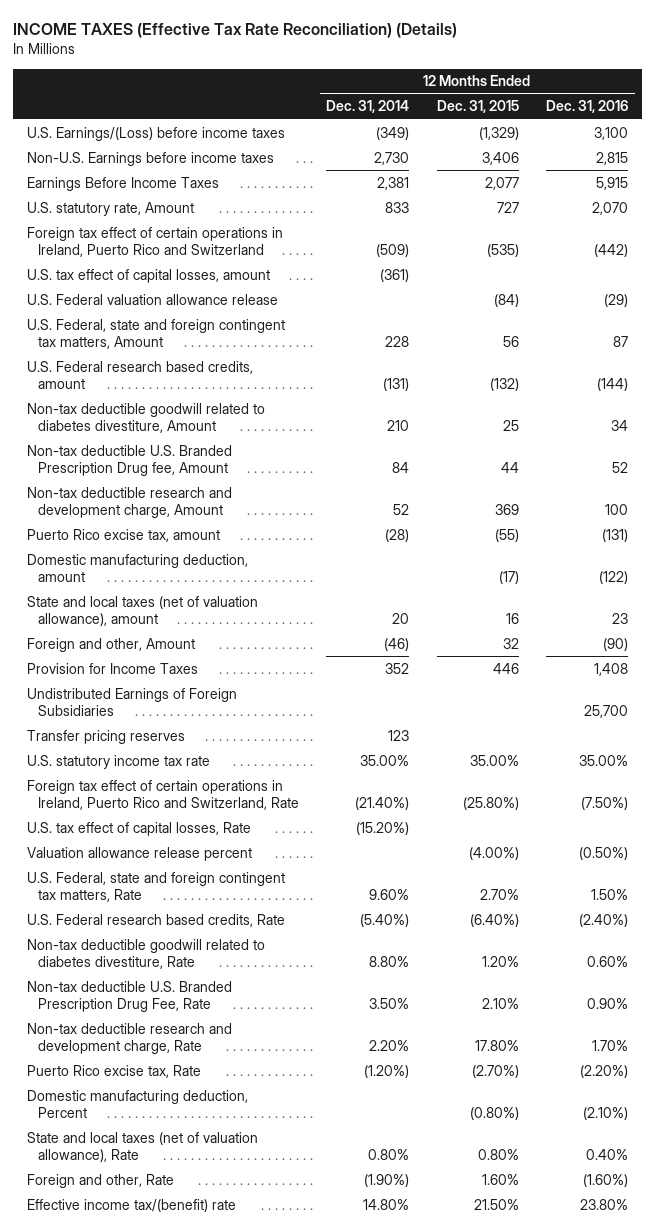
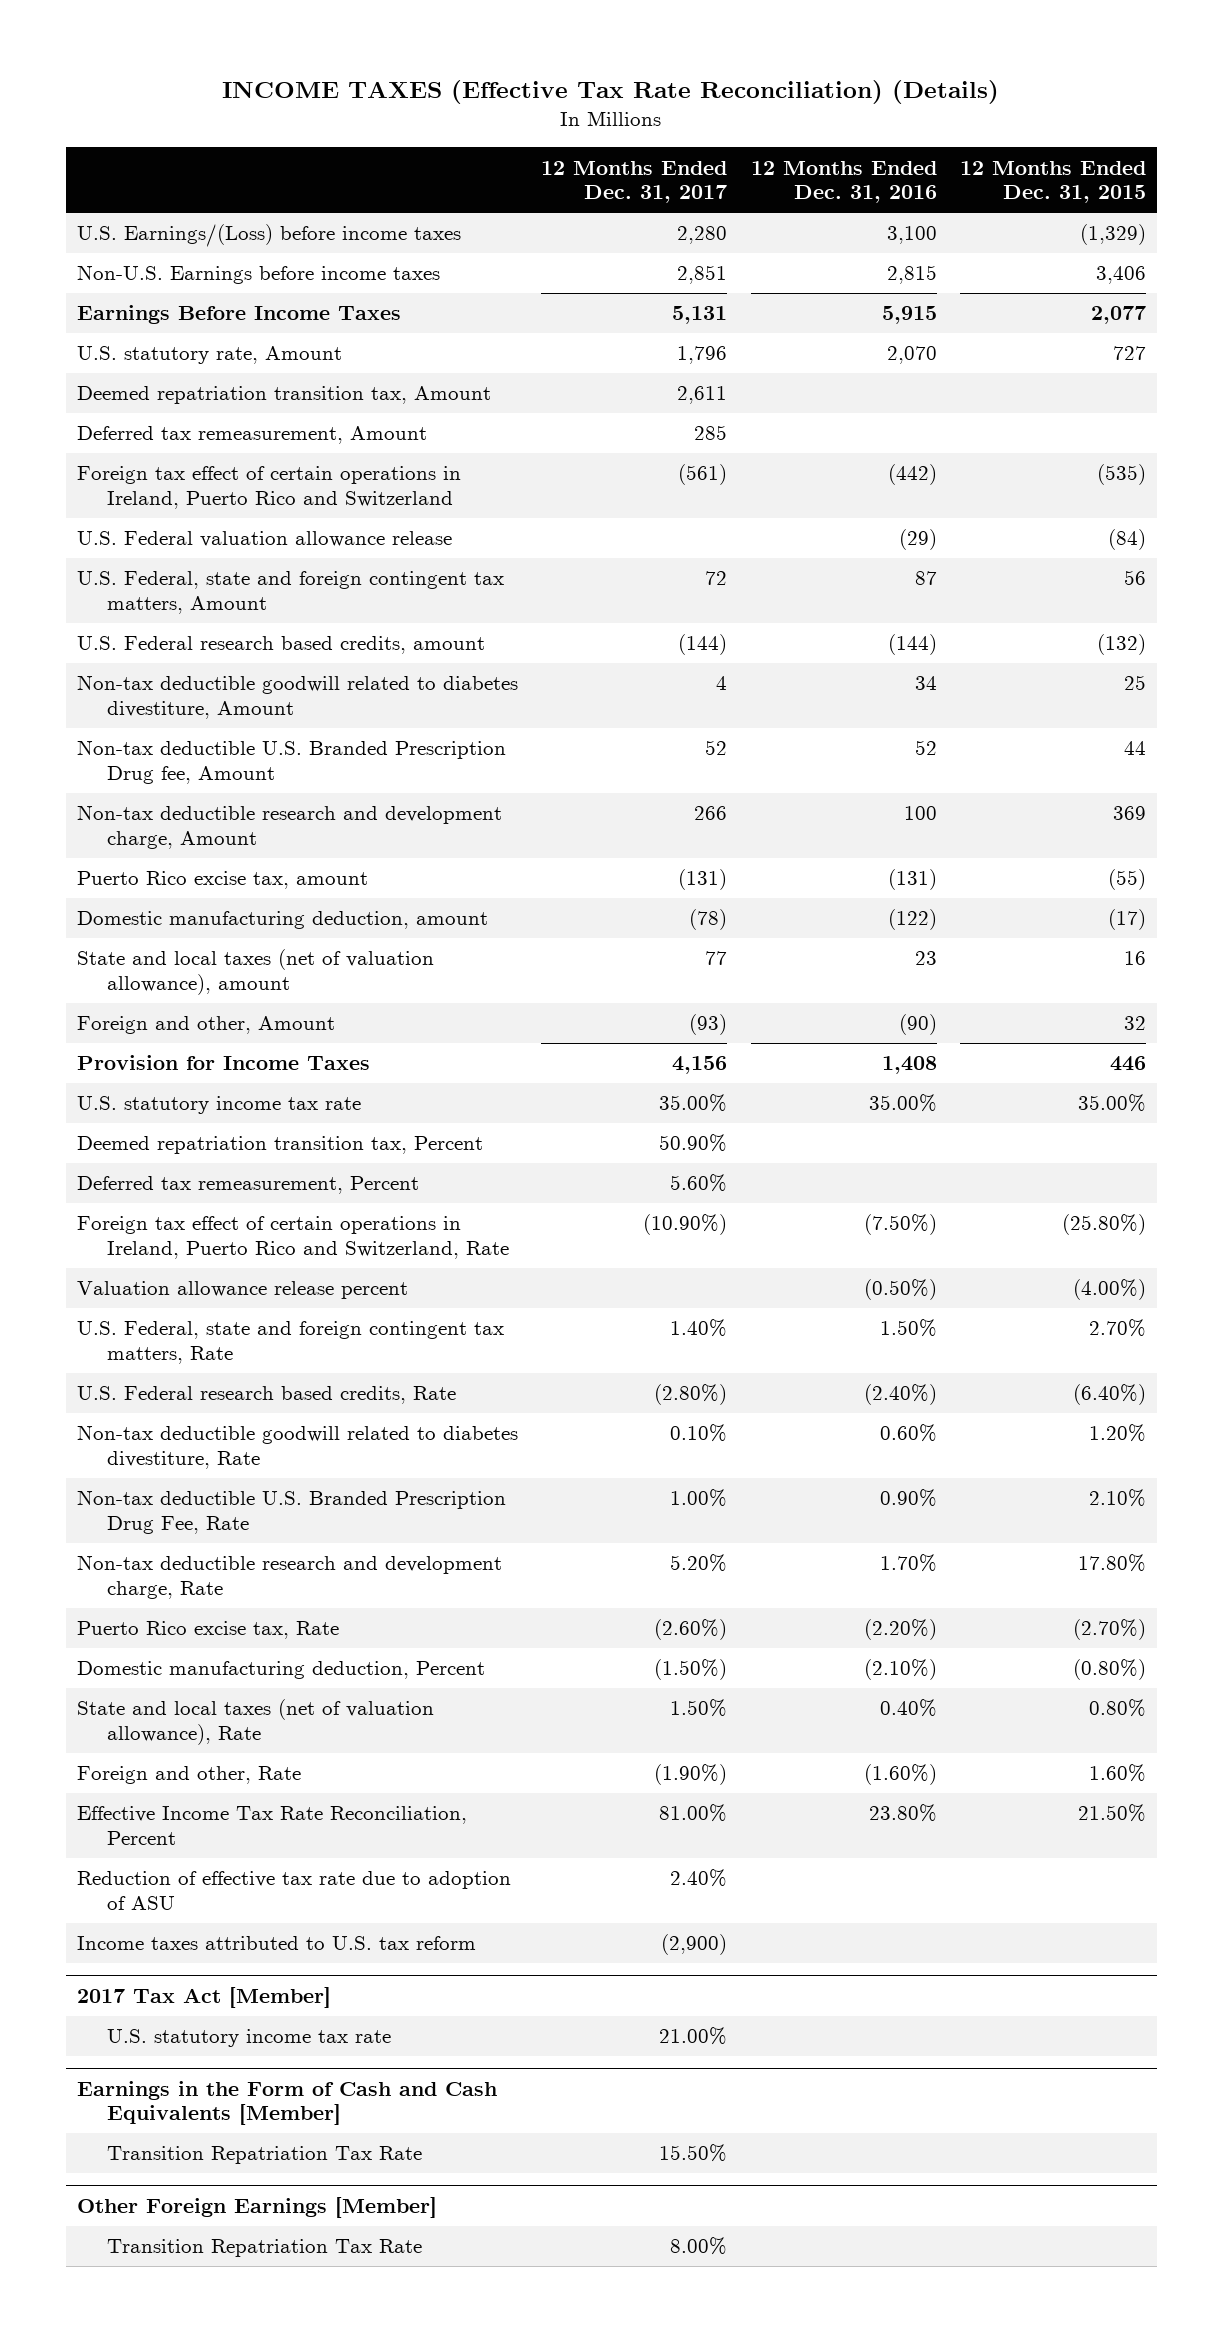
- | 12 Months Ended Dec. 31, 2014 | 12 Months Ended Dec. 31, 2015 | 12 Months Ended Dec. 31, 2016
+ | 12 Months Ended Dec. 31, 2017 | 12 Months Ended Dec. 31, 2016 | 12 Months Ended Dec. 31, 2015
+ Deemed repatriation transition tax, Amount | 2,611 | |
+ Deferred tax remeasurement, Amount | 285 | |
- U.S. tax effect of capital losses, amount | (361) | |
- Undistributed Earnings of Foreign Subsidiaries | | | 25,700
- Transfer pricing reserves | 123 | |
+ Deemed repatriation transition tax, Percent | 50.90% | |
+ Deferred tax remeasurement, Percent | 5.60% | |
- U.S. tax effect of capital losses, Rate | (15.20%) | |
- Effective income tax/(benefit) rate | 14.80% | 21.50% | 23.80%
+ Effective Income Tax Rate Reconciliation, Percent | 81.00% | 23.80% | 21.50%
+ Reduction of effective tax rate due to adoption of ASU | 2.40% | |
+ Income taxes attributed to U.S. tax reform | (2,900) | |
+ 2017 Tax Act [Member]
+ U.S. statutory income tax rate | 21.00% | |
+ Earnings in the Form of Cash and Cash Equivalents [Member]
+ Transition Repatriation Tax Rate | 15.50% | |
+ Other Foreign Earnings [Member]
+ Transition Repatriation Tax Rate | 8.00% | |

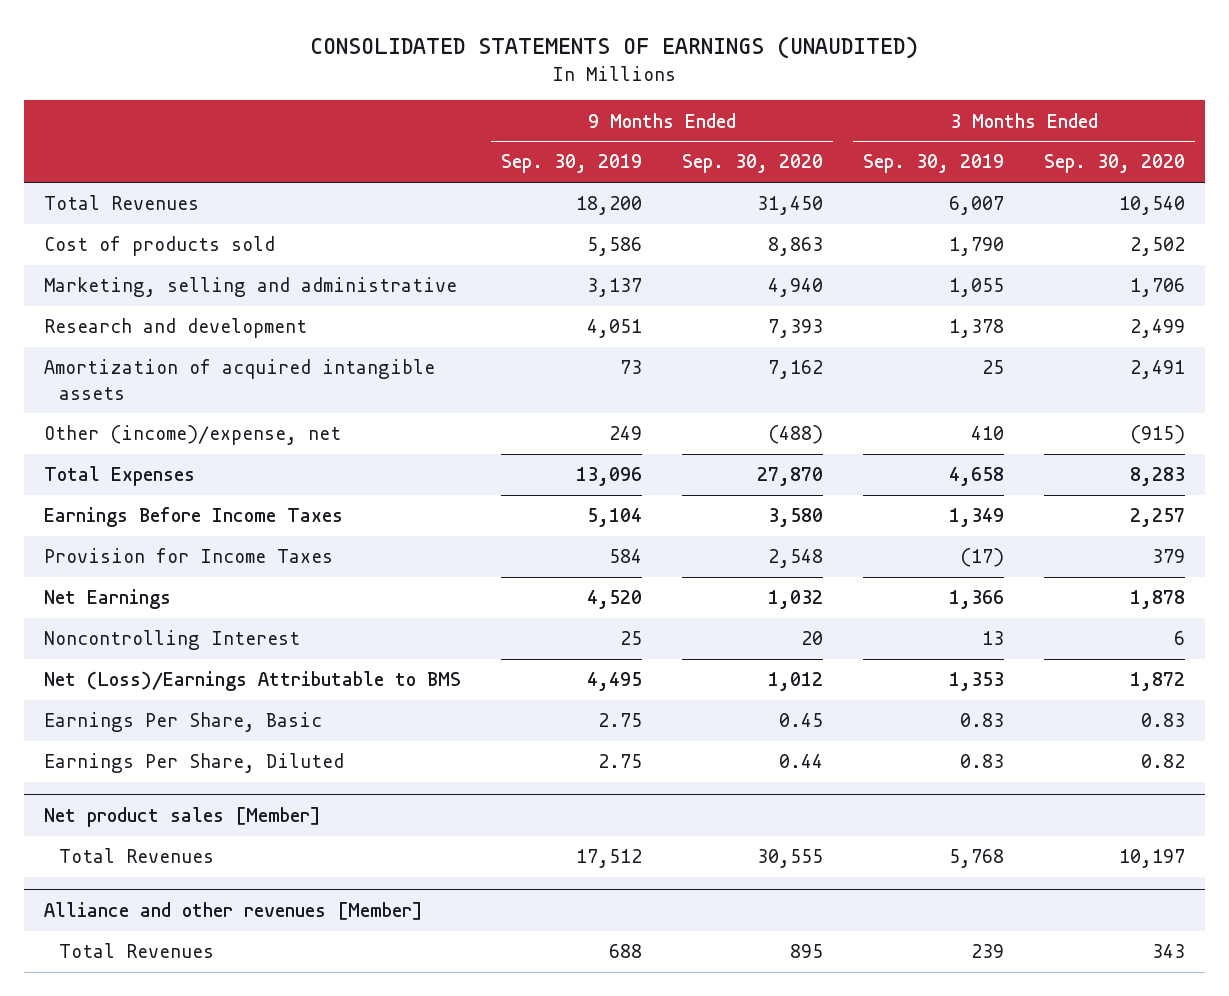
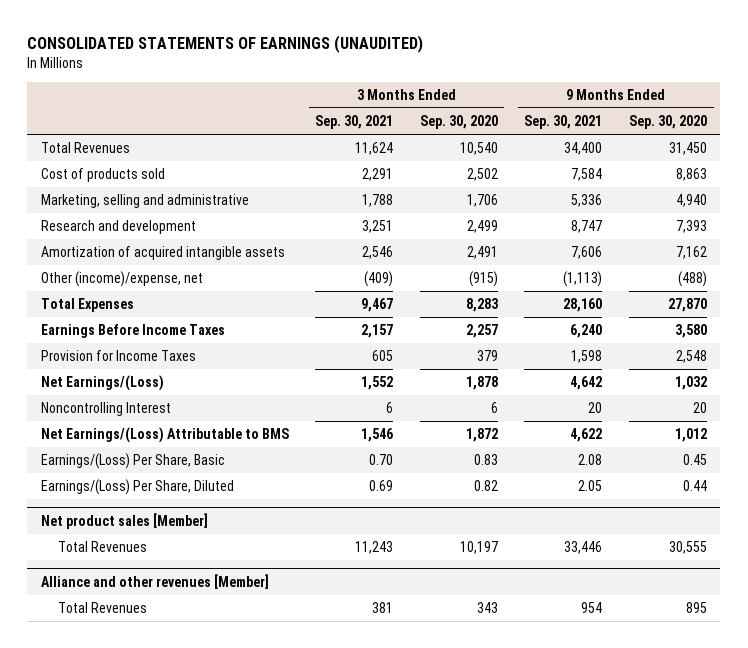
- | 9 Months Ended Sep. 30, 2019 | 9 Months Ended Sep. 30, 2020 | 3 Months Ended Sep. 30, 2019 | 3 Months Ended Sep. 30, 2020
+ | 3 Months Ended Sep. 30, 2021 | 3 Months Ended Sep. 30, 2020 | 9 Months Ended Sep. 30, 2021 | 9 Months Ended Sep. 30, 2020
- Net Earnings | 4,520 | 1,032 | 1,366 | 1,878
+ Net Earnings/(Loss) | 1,552 | 1,878 | 4,642 | 1,032
- Net (Loss)/Earnings Attributable to BMS | 4,495 | 1,012 | 1,353 | 1,872
- Earnings Per Share, Basic | 2.75 | 0.45 | 0.83 | 0.83
- Earnings Per Share, Diluted | 2.75 | 0.44 | 0.83 | 0.82
+ Net Earnings/(Loss) Attributable to BMS | 1,546 | 1,872 | 4,622 | 1,012
+ Earnings/(Loss) Per Share, Basic | 0.70 | 0.83 | 2.08 | 0.45
+ Earnings/(Loss) Per Share, Diluted | 0.69 | 0.82 | 2.05 | 0.44

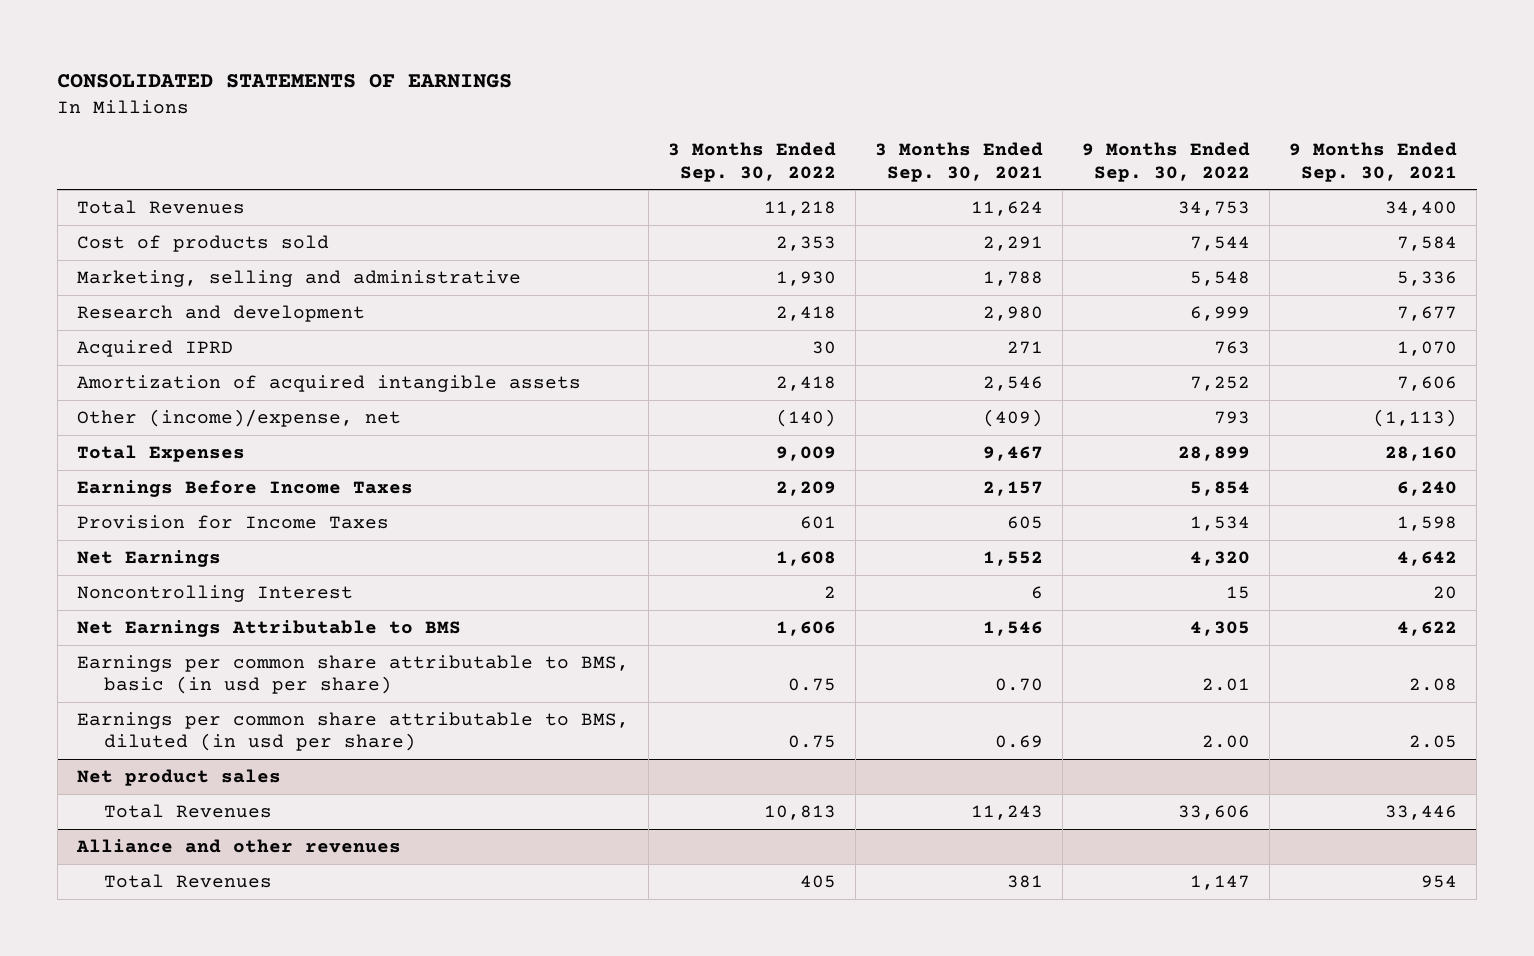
- CONSOLIDATED STATEMENTS OF EARNINGS (UNAUDITED)
+ CONSOLIDATED STATEMENTS OF EARNINGS
- | 3 Months Ended Sep. 30, 2021 | 3 Months Ended Sep. 30, 2020 | 9 Months Ended Sep. 30, 2021 | 9 Months Ended Sep. 30, 2020
+ | 3 Months Ended Sep. 30, 2022 | 3 Months Ended Sep. 30, 2021 | 9 Months Ended Sep. 30, 2022 | 9 Months Ended Sep. 30, 2021
- Research and development | 3,251 | 2,499 | 8,747 | 7,393
+ Research and development | 2,418 | 2,980 | 6,999 | 7,677
+ Acquired IPRD | 30 | 271 | 763 | 1,070
- Net Earnings/(Loss) | 1,552 | 1,878 | 4,642 | 1,032
+ Net Earnings | 1,608 | 1,552 | 4,320 | 4,642
- Net Earnings/(Loss) Attributable to BMS | 1,546 | 1,872 | 4,622 | 1,012
- Earnings/(Loss) Per Share, Basic | 0.70 | 0.83 | 2.08 | 0.45
- Earnings/(Loss) Per Share, Diluted | 0.69 | 0.82 | 2.05 | 0.44
- Net product sales [Member]
+ Net Earnings Attributable to BMS | 1,606 | 1,546 | 4,305 | 4,622
+ Earnings per common share attributable to BMS, basic (in usd per share) | 0.75 | 0.70 | 2.01 | 2.08
+ Earnings per common share attributable to BMS, diluted (in usd per share) | 0.75 | 0.69 | 2.00 | 2.05
+ Net product sales
- Alliance and other revenues [Member]
+ Alliance and other revenues

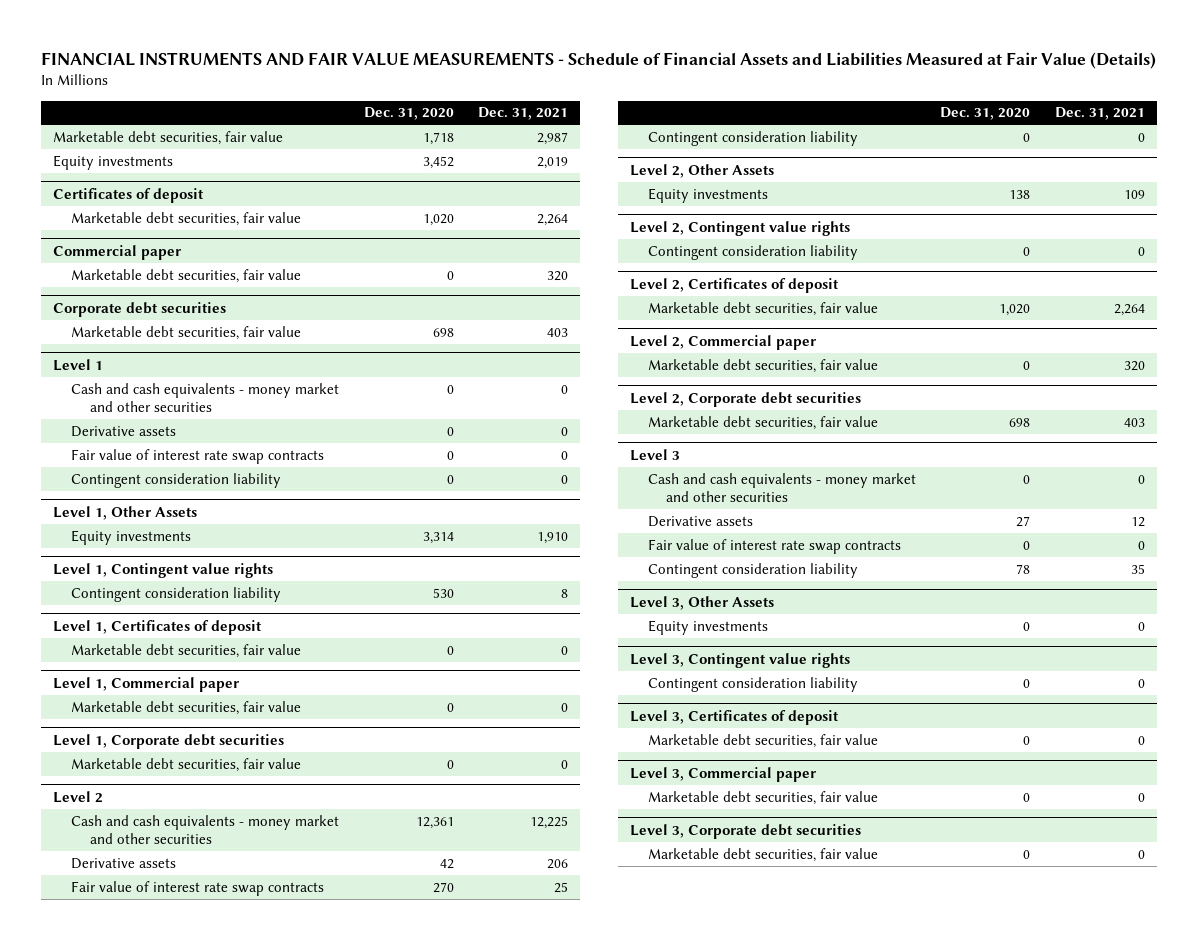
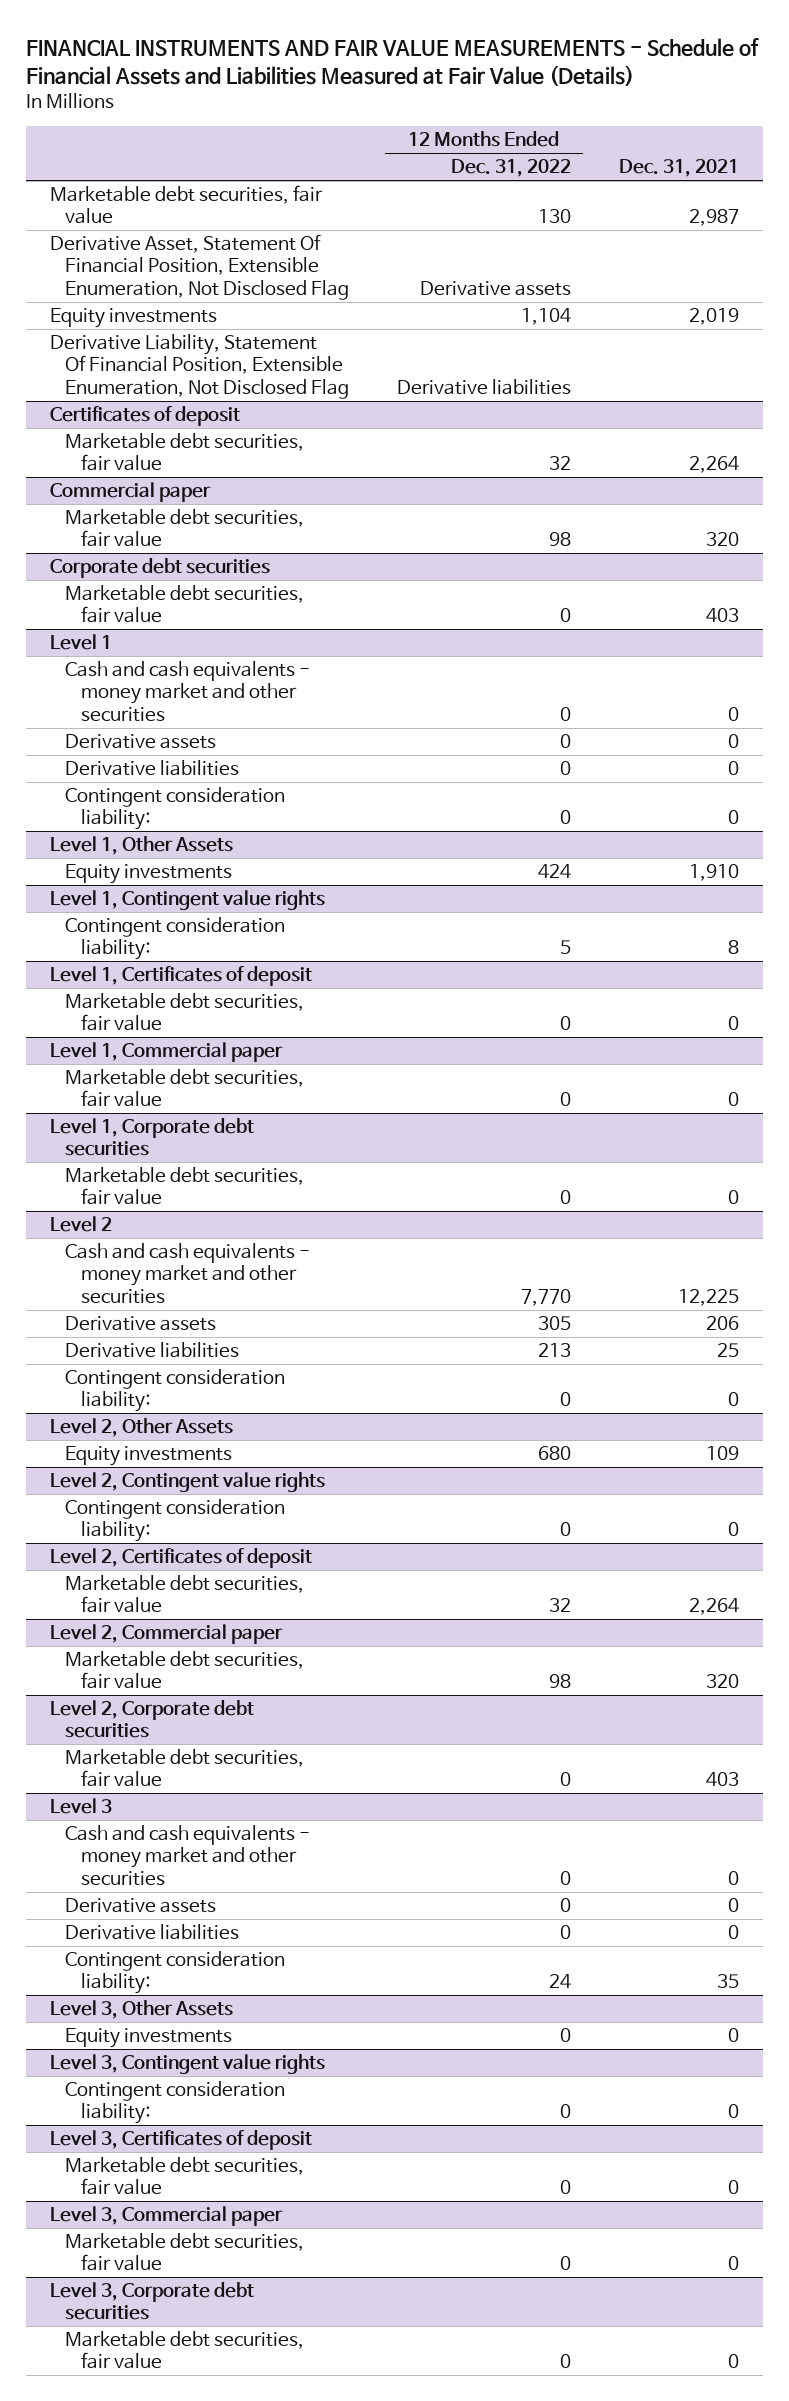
- | Dec. 31, 2020 | Dec. 31, 2021
+ | 12 Months Ended Dec. 31, 2022 | Dec. 31, 2021
+ Derivative Asset, Statement Of Financial Position, Extensible Enumeration, Not Disclosed Flag | Derivative assets |
+ Derivative Liability, Statement Of Financial Position, Extensible Enumeration, Not Disclosed Flag | Derivative liabilities |
@ Level 1
- Fair value of interest rate swap contracts | 0 | 0
- Contingent consideration liability | 0 | 0
+ Derivative liabilities | 0 | 0
+ Contingent consideration liability: | 0 | 0
@ Level 1, Contingent value rights
- Contingent consideration liability | 530 | 8
+ Contingent consideration liability: | 5 | 8
@ Level 2
- Fair value of interest rate swap contracts | 270 | 25
- Contingent consideration liability | 0 | 0
+ Derivative liabilities | 213 | 25
+ Contingent consideration liability: | 0 | 0
@ Level 2, Contingent value rights
- Contingent consideration liability | 0 | 0
+ Contingent consideration liability: | 0 | 0
@ Level 3
- Derivative assets | 27 | 12
- Fair value of interest rate swap contracts | 0 | 0
- Contingent consideration liability | 78 | 35
+ Derivative assets | 0 | 0
+ Derivative liabilities | 0 | 0
+ Contingent consideration liability: | 24 | 35
@ Level 3, Contingent value rights
- Contingent consideration liability | 0 | 0
+ Contingent consideration liability: | 0 | 0

